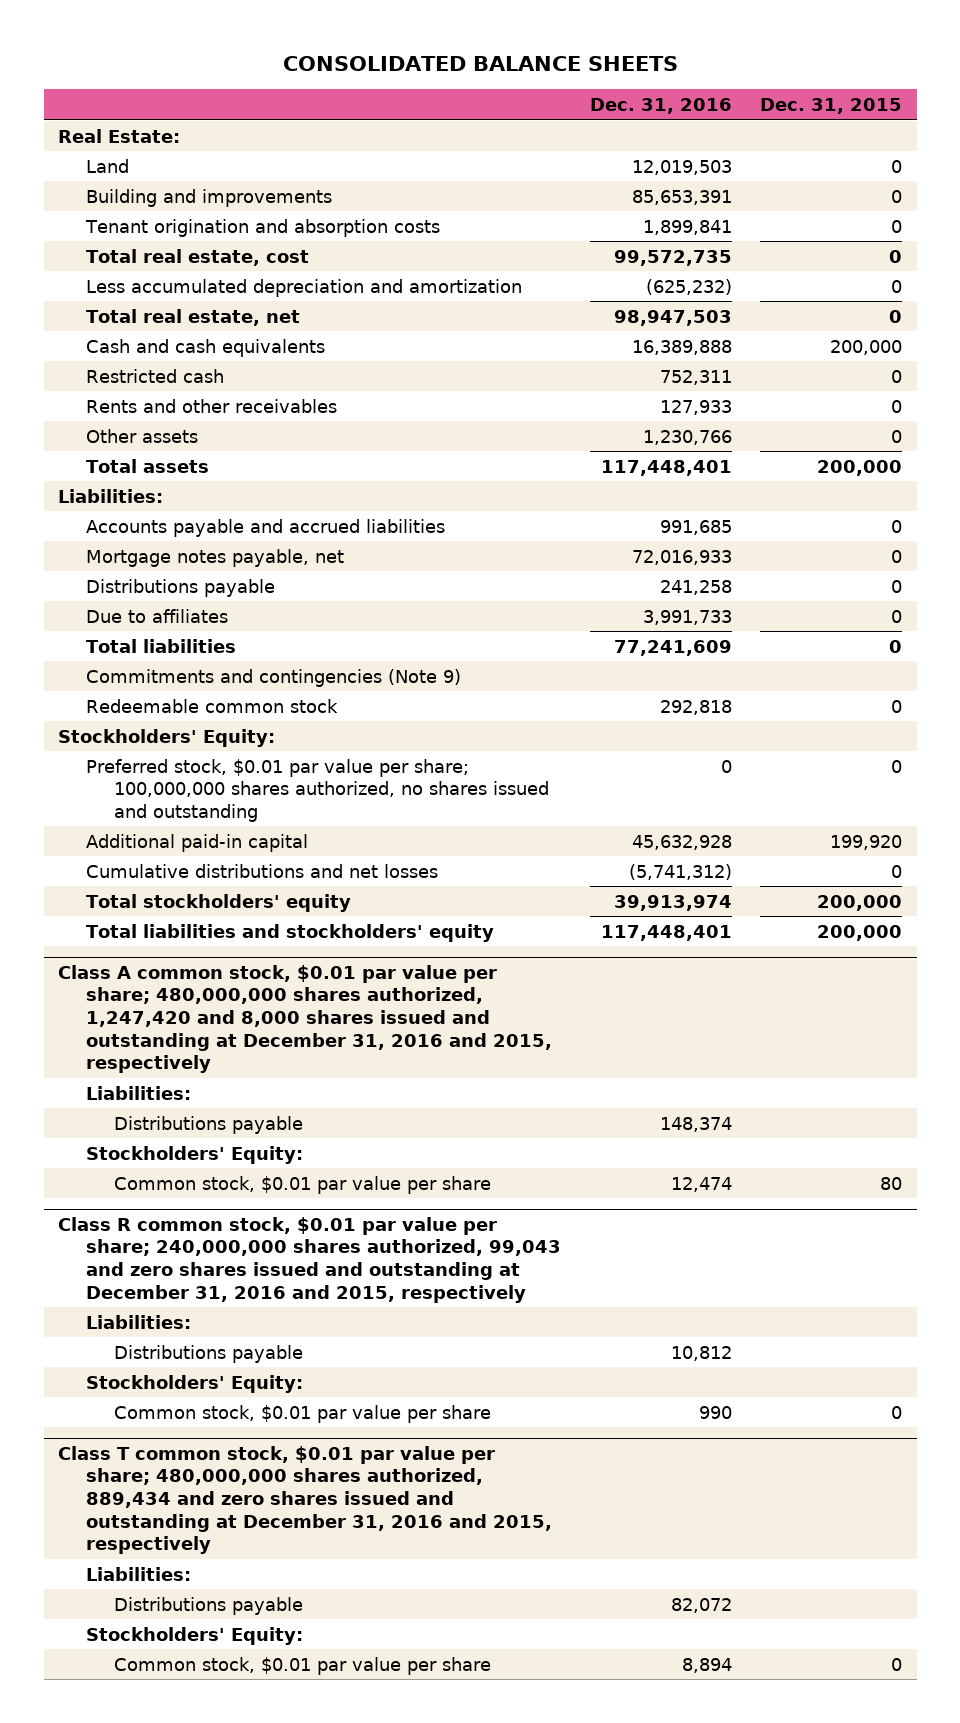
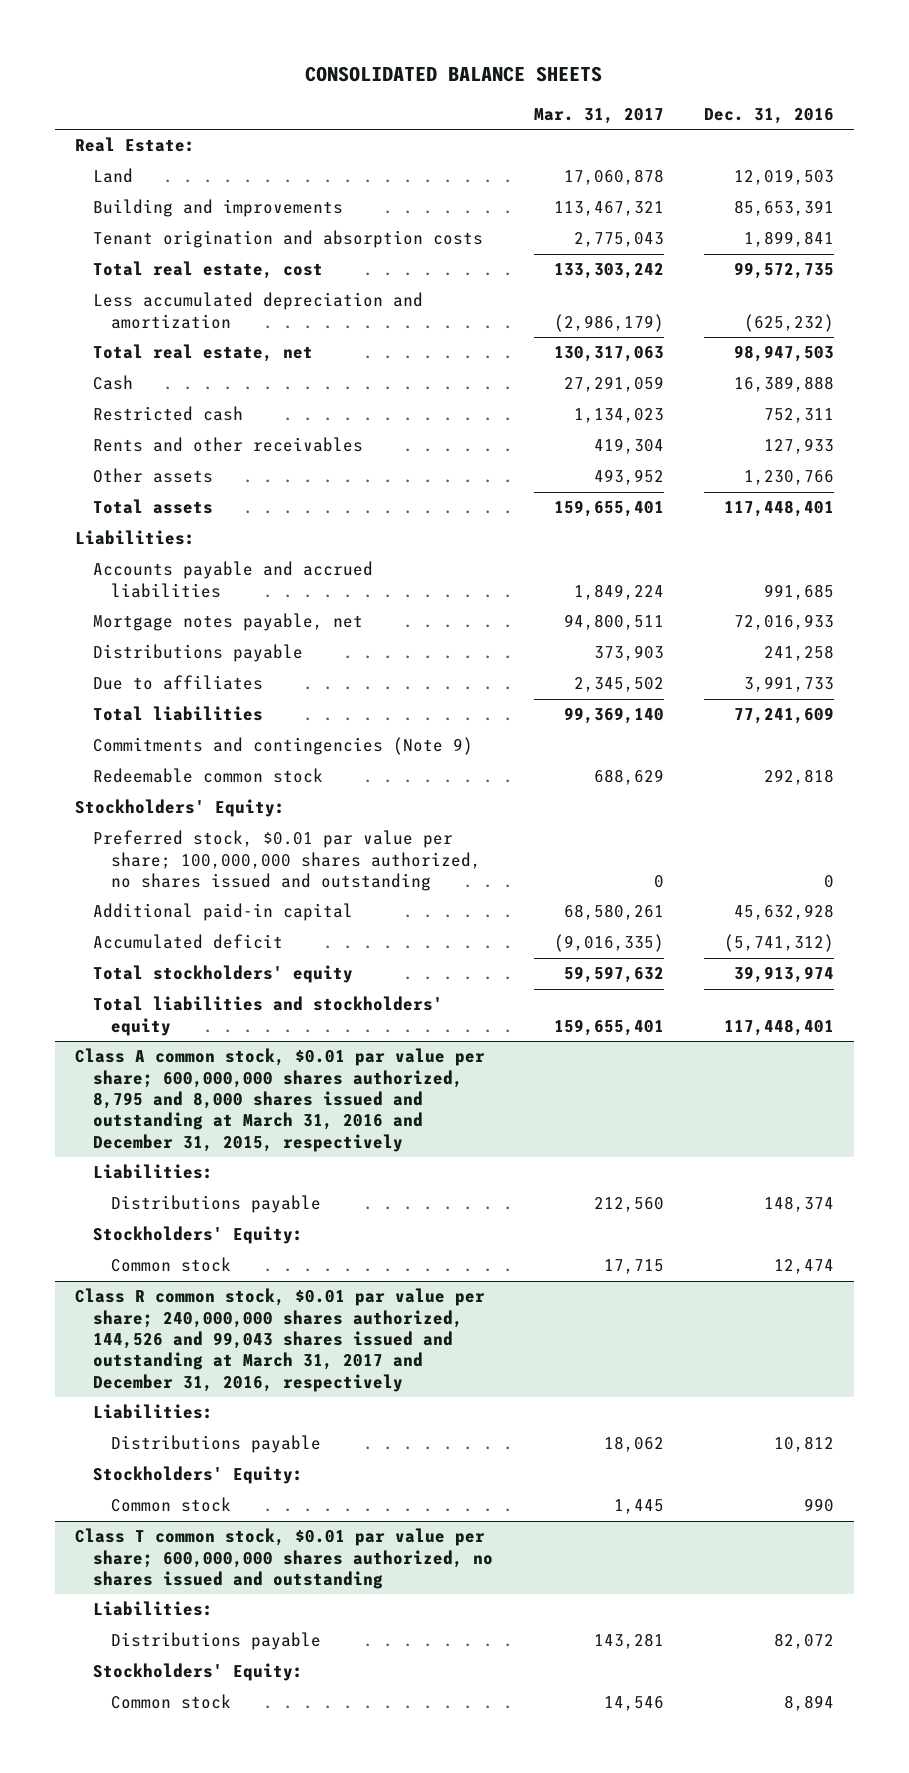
- | Dec. 31, 2016 | Dec. 31, 2015
+ | Mar. 31, 2017 | Dec. 31, 2016
- Cash and cash equivalents | 16,389,888 | 200,000
+ Cash | 27,291,059 | 16,389,888
- Cumulative distributions and net losses | (5,741,312) | 0
+ Accumulated deficit | (9,016,335) | (5,741,312)
- Class A common stock, $0.01 par value per share; 480,000,000 shares authorized, 1,247,420 and 8,000 shares issued and outstanding at December 31, 2016 and 2015, respectively
+ Class A common stock, $0.01 par value per share; 600,000,000 shares authorized, 8,795 and 8,000 shares issued and outstanding at March 31, 2016 and December 31, 2015, respectively
- Common stock, $0.01 par value per share | 12,474 | 80
- Class R common stock, $0.01 par value per share; 240,000,000 shares authorized, 99,043 and zero shares issued and outstanding at December 31, 2016 and 2015, respectively
+ Common stock | 17,715 | 12,474
+ Class R common stock, $0.01 par value per share; 240,000,000 shares authorized, 144,526 and 99,043 shares issued and outstanding at March 31, 2017 and December 31, 2016, respectively
- Common stock, $0.01 par value per share | 990 | 0
- Class T common stock, $0.01 par value per share; 480,000,000 shares authorized, 889,434 and zero shares issued and outstanding at December 31, 2016 and 2015, respectively
+ Common stock | 1,445 | 990
+ Class T common stock, $0.01 par value per share; 600,000,000 shares authorized, no shares issued and outstanding
- Common stock, $0.01 par value per share | 8,894 | 0
+ Common stock | 14,546 | 8,894

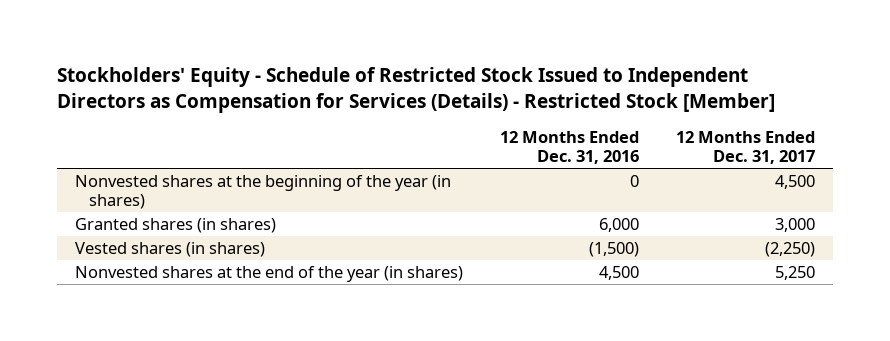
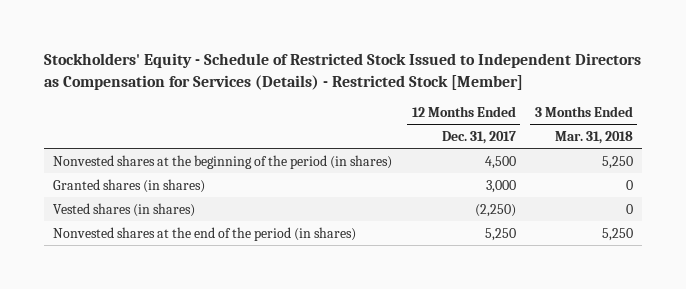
- | 12 Months Ended Dec. 31, 2016 | 12 Months Ended Dec. 31, 2017
+ | 12 Months Ended Dec. 31, 2017 | 3 Months Ended Mar. 31, 2018
- Nonvested shares at the beginning of the year (in shares) | 0 | 4,500
+ Nonvested shares at the beginning of the period (in shares) | 4,500 | 5,250
- Nonvested shares at the end of the year (in shares) | 4,500 | 5,250
+ Nonvested shares at the end of the period (in shares) | 5,250 | 5,250

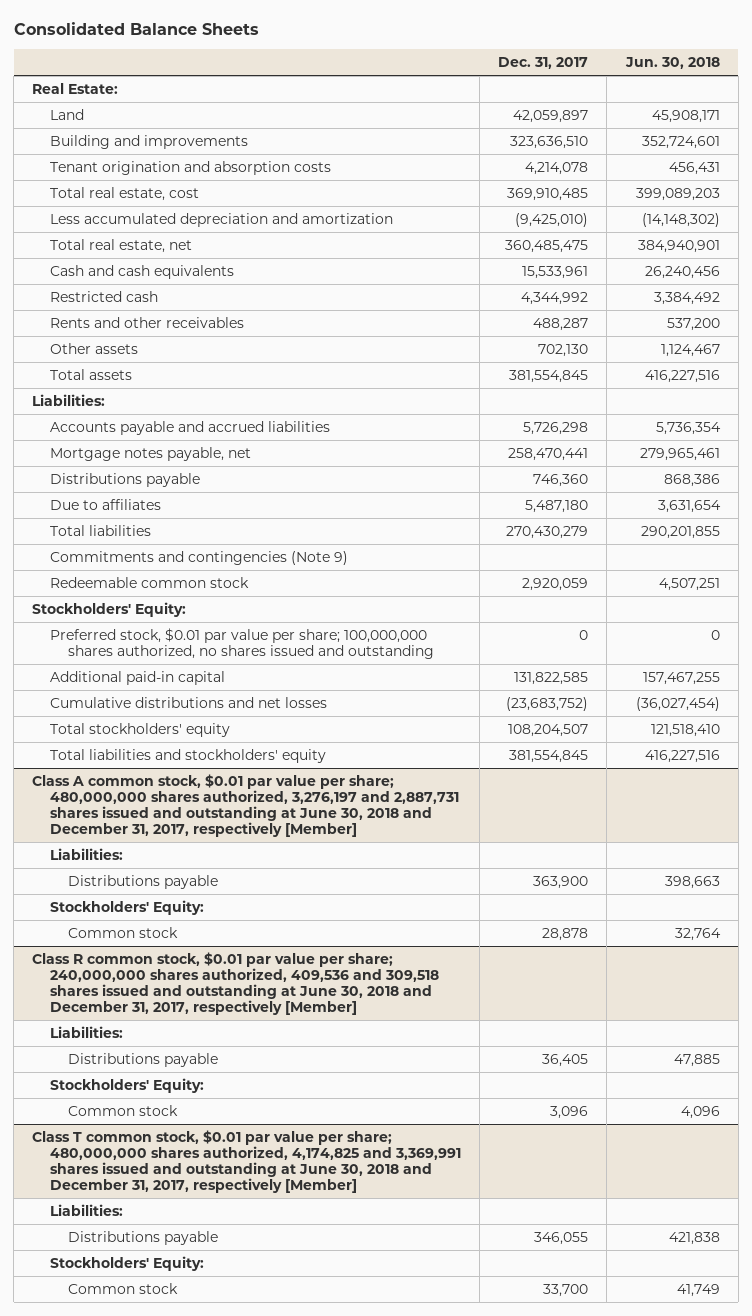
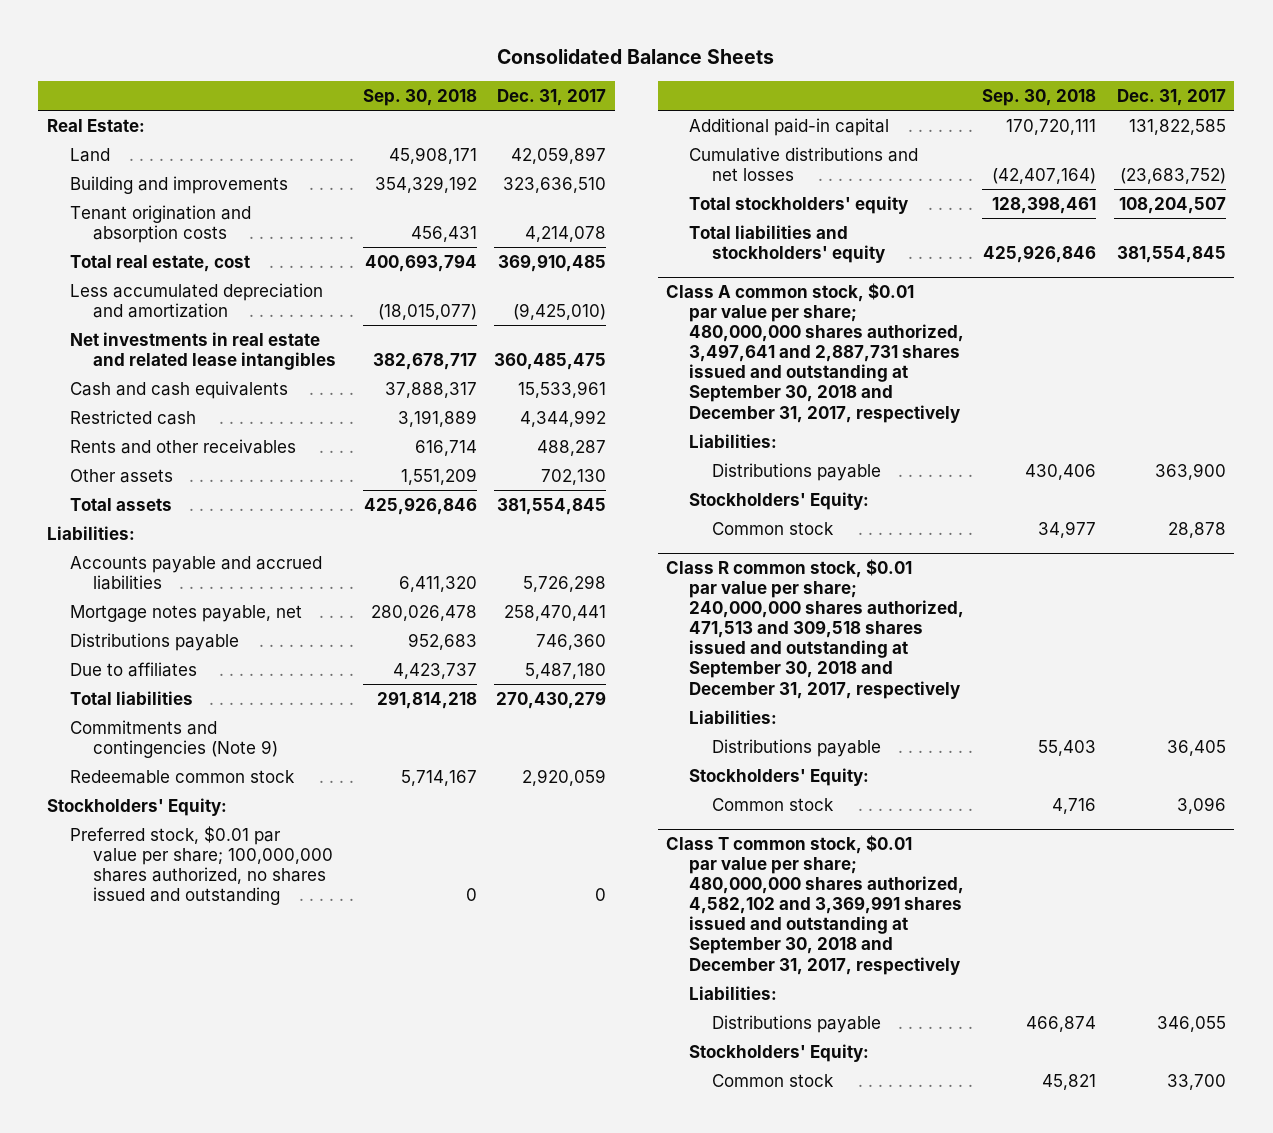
- | Dec. 31, 2017 | Jun. 30, 2018
+ | Sep. 30, 2018 | Dec. 31, 2017
- Total real estate, net | 360,485,475 | 384,940,901
+ Net investments in real estate and related lease intangibles | 382,678,717 | 360,485,475
- Class A common stock, $0.01 par value per share; 480,000,000 shares authorized, 3,276,197 and 2,887,731 shares issued and outstanding at June 30, 2018 and December 31, 2017, respectively [Member]
+ Class A common stock, $0.01 par value per share; 480,000,000 shares authorized, 3,497,641 and 2,887,731 shares issued and outstanding at September 30, 2018 and December 31, 2017, respectively
- Class R common stock, $0.01 par value per share; 240,000,000 shares authorized, 409,536 and 309,518 shares issued and outstanding at June 30, 2018 and December 31, 2017, respectively [Member]
+ Class R common stock, $0.01 par value per share; 240,000,000 shares authorized, 471,513 and 309,518 shares issued and outstanding at September 30, 2018 and December 31, 2017, respectively
- Class T common stock, $0.01 par value per share; 480,000,000 shares authorized, 4,174,825 and 3,369,991 shares issued and outstanding at June 30, 2018 and December 31, 2017, respectively [Member]
+ Class T common stock, $0.01 par value per share; 480,000,000 shares authorized, 4,582,102 and 3,369,991 shares issued and outstanding at September 30, 2018 and December 31, 2017, respectively

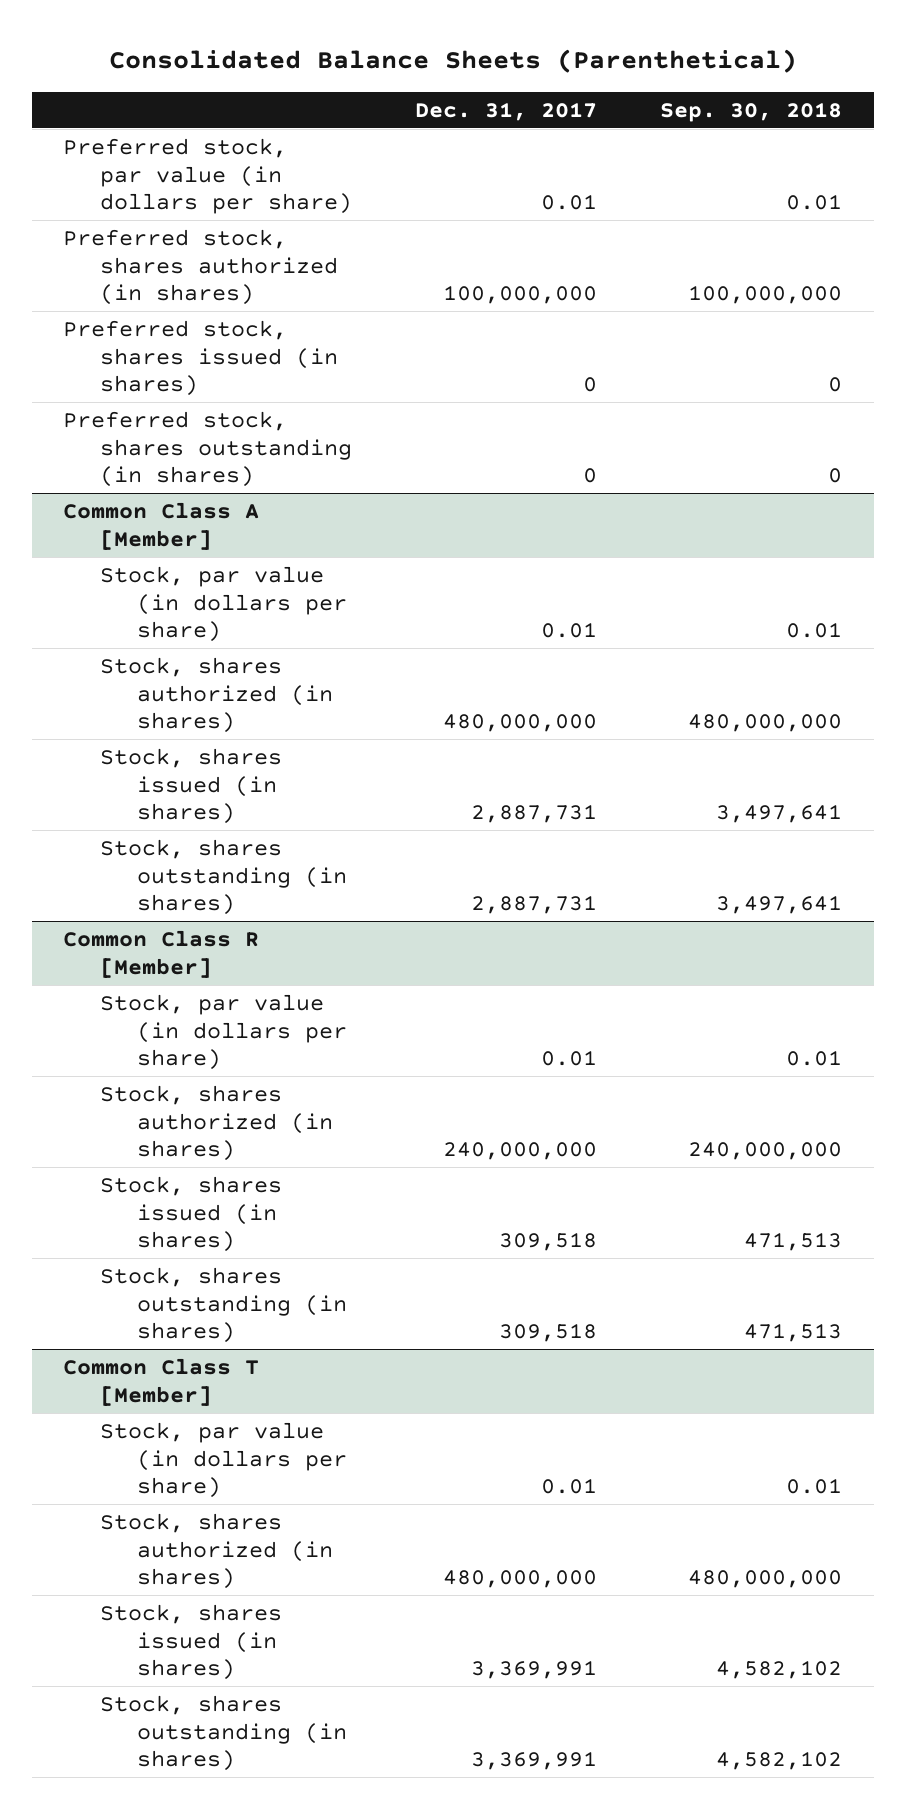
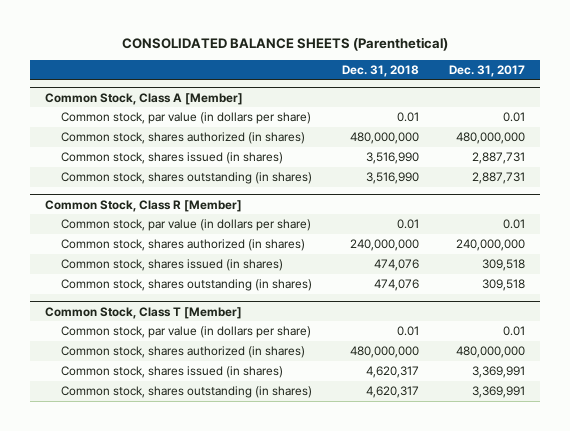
- Consolidated Balance Sheets (Parenthetical)
+ CONSOLIDATED BALANCE SHEETS (Parenthetical)
- | Dec. 31, 2017 | Sep. 30, 2018
+ | Dec. 31, 2018 | Dec. 31, 2017
- Preferred stock, par value (in dollars per share) | 0.01 | 0.01
- Preferred stock, shares authorized (in shares) | 100,000,000 | 100,000,000
- Preferred stock, shares issued (in shares) | 0 | 0
- Preferred stock, shares outstanding (in shares) | 0 | 0
- Common Class A [Member]
- Stock, par value (in dollars per share) | 0.01 | 0.01
- Stock, shares authorized (in shares) | 480,000,000 | 480,000,000
- Stock, shares issued (in shares) | 2,887,731 | 3,497,641
- Stock, shares outstanding (in shares) | 2,887,731 | 3,497,641
- Common Class R [Member]
- Stock, par value (in dollars per share) | 0.01 | 0.01
- Stock, shares authorized (in shares) | 240,000,000 | 240,000,000
- Stock, shares issued (in shares) | 309,518 | 471,513
- Stock, shares outstanding (in shares) | 309,518 | 471,513
- Common Class T [Member]
- Stock, par value (in dollars per share) | 0.01 | 0.01
- Stock, shares authorized (in shares) | 480,000,000 | 480,000,000
- Stock, shares issued (in shares) | 3,369,991 | 4,582,102
- Stock, shares outstanding (in shares) | 3,369,991 | 4,582,102
+ Common Stock, Class A [Member]
+ Common stock, par value (in dollars per share) | 0.01 | 0.01
+ Common stock, shares authorized (in shares) | 480,000,000 | 480,000,000
+ Common stock, shares issued (in shares) | 3,516,990 | 2,887,731
+ Common stock, shares outstanding (in shares) | 3,516,990 | 2,887,731
+ Common Stock, Class R [Member]
+ Common stock, par value (in dollars per share) | 0.01 | 0.01
+ Common stock, shares authorized (in shares) | 240,000,000 | 240,000,000
+ Common stock, shares issued (in shares) | 474,076 | 309,518
+ Common stock, shares outstanding (in shares) | 474,076 | 309,518
+ Common Stock, Class T [Member]
+ Common stock, par value (in dollars per share) | 0.01 | 0.01
+ Common stock, shares authorized (in shares) | 480,000,000 | 480,000,000
+ Common stock, shares issued (in shares) | 4,620,317 | 3,369,991
+ Common stock, shares outstanding (in shares) | 4,620,317 | 3,369,991

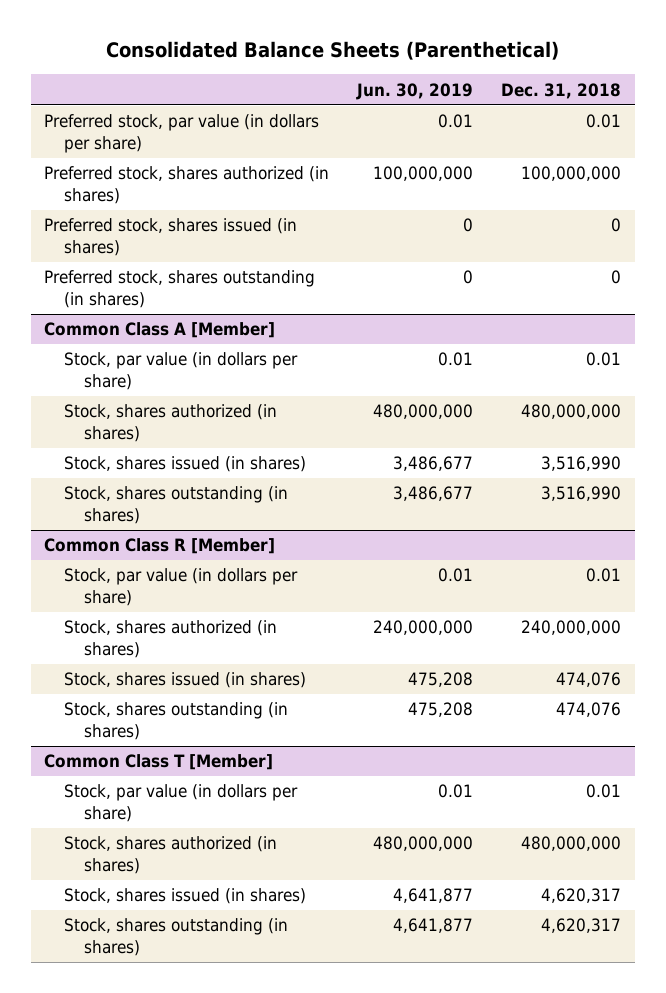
- CONSOLIDATED BALANCE SHEETS (Parenthetical)
+ Consolidated Balance Sheets (Parenthetical)
- | Dec. 31, 2018 | Dec. 31, 2017
+ | Jun. 30, 2019 | Dec. 31, 2018
- Common Stock, Class A [Member]
- Common stock, par value (in dollars per share) | 0.01 | 0.01
- Common stock, shares authorized (in shares) | 480,000,000 | 480,000,000
- Common stock, shares issued (in shares) | 3,516,990 | 2,887,731
- Common stock, shares outstanding (in shares) | 3,516,990 | 2,887,731
- Common Stock, Class R [Member]
- Common stock, par value (in dollars per share) | 0.01 | 0.01
- Common stock, shares authorized (in shares) | 240,000,000 | 240,000,000
- Common stock, shares issued (in shares) | 474,076 | 309,518
- Common stock, shares outstanding (in shares) | 474,076 | 309,518
- Common Stock, Class T [Member]
- Common stock, par value (in dollars per share) | 0.01 | 0.01
- Common stock, shares authorized (in shares) | 480,000,000 | 480,000,000
- Common stock, shares issued (in shares) | 4,620,317 | 3,369,991
- Common stock, shares outstanding (in shares) | 4,620,317 | 3,369,991
+ Preferred stock, par value (in dollars per share) | 0.01 | 0.01
+ Preferred stock, shares authorized (in shares) | 100,000,000 | 100,000,000
+ Preferred stock, shares issued (in shares) | 0 | 0
+ Preferred stock, shares outstanding (in shares) | 0 | 0
+ Common Class A [Member]
+ Stock, par value (in dollars per share) | 0.01 | 0.01
+ Stock, shares authorized (in shares) | 480,000,000 | 480,000,000
+ Stock, shares issued (in shares) | 3,486,677 | 3,516,990
+ Stock, shares outstanding (in shares) | 3,486,677 | 3,516,990
+ Common Class R [Member]
+ Stock, par value (in dollars per share) | 0.01 | 0.01
+ Stock, shares authorized (in shares) | 240,000,000 | 240,000,000
+ Stock, shares issued (in shares) | 475,208 | 474,076
+ Stock, shares outstanding (in shares) | 475,208 | 474,076
+ Common Class T [Member]
+ Stock, par value (in dollars per share) | 0.01 | 0.01
+ Stock, shares authorized (in shares) | 480,000,000 | 480,000,000
+ Stock, shares issued (in shares) | 4,641,877 | 4,620,317
+ Stock, shares outstanding (in shares) | 4,641,877 | 4,620,317

